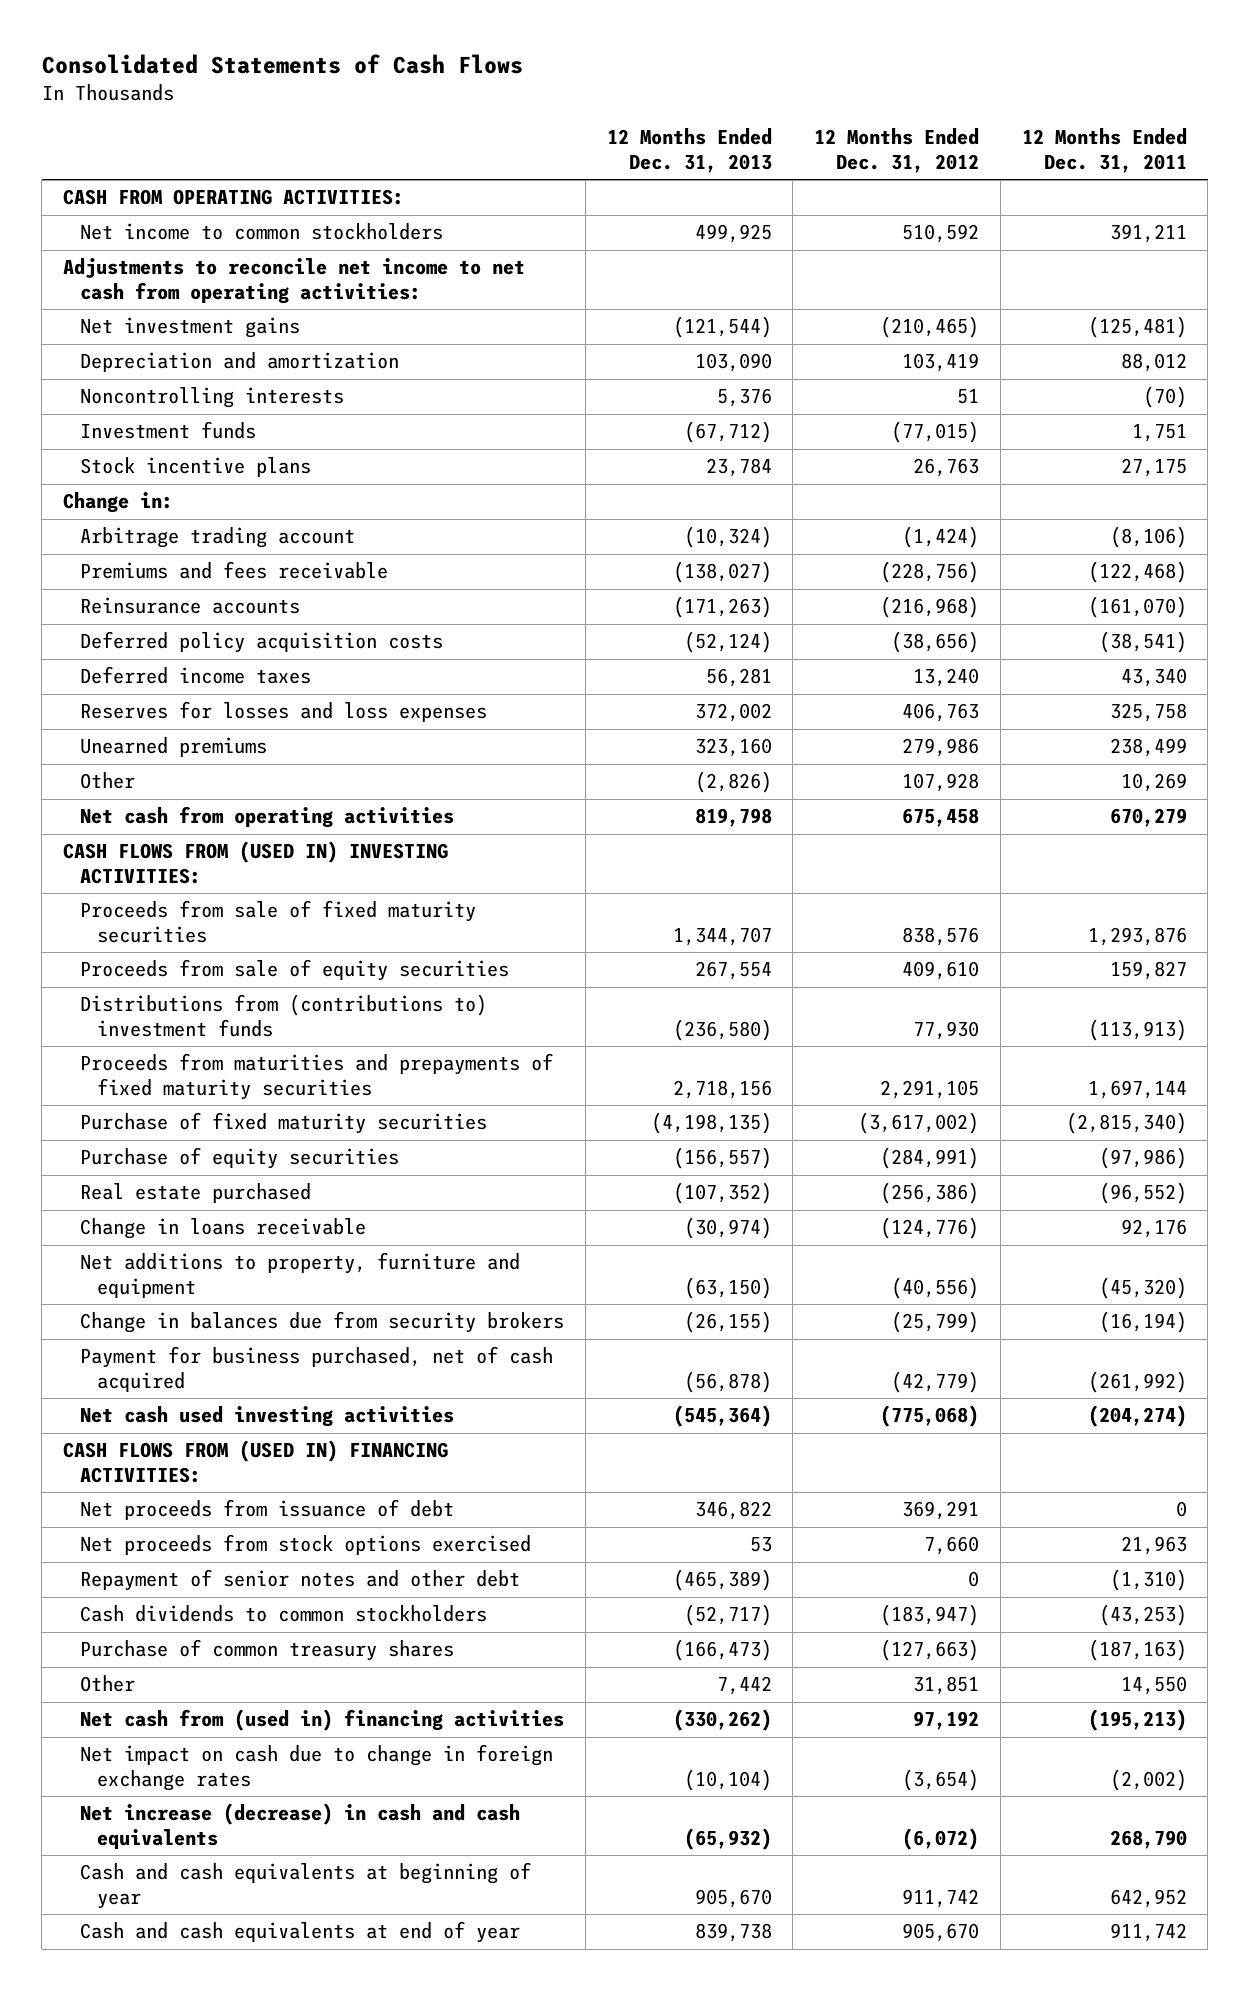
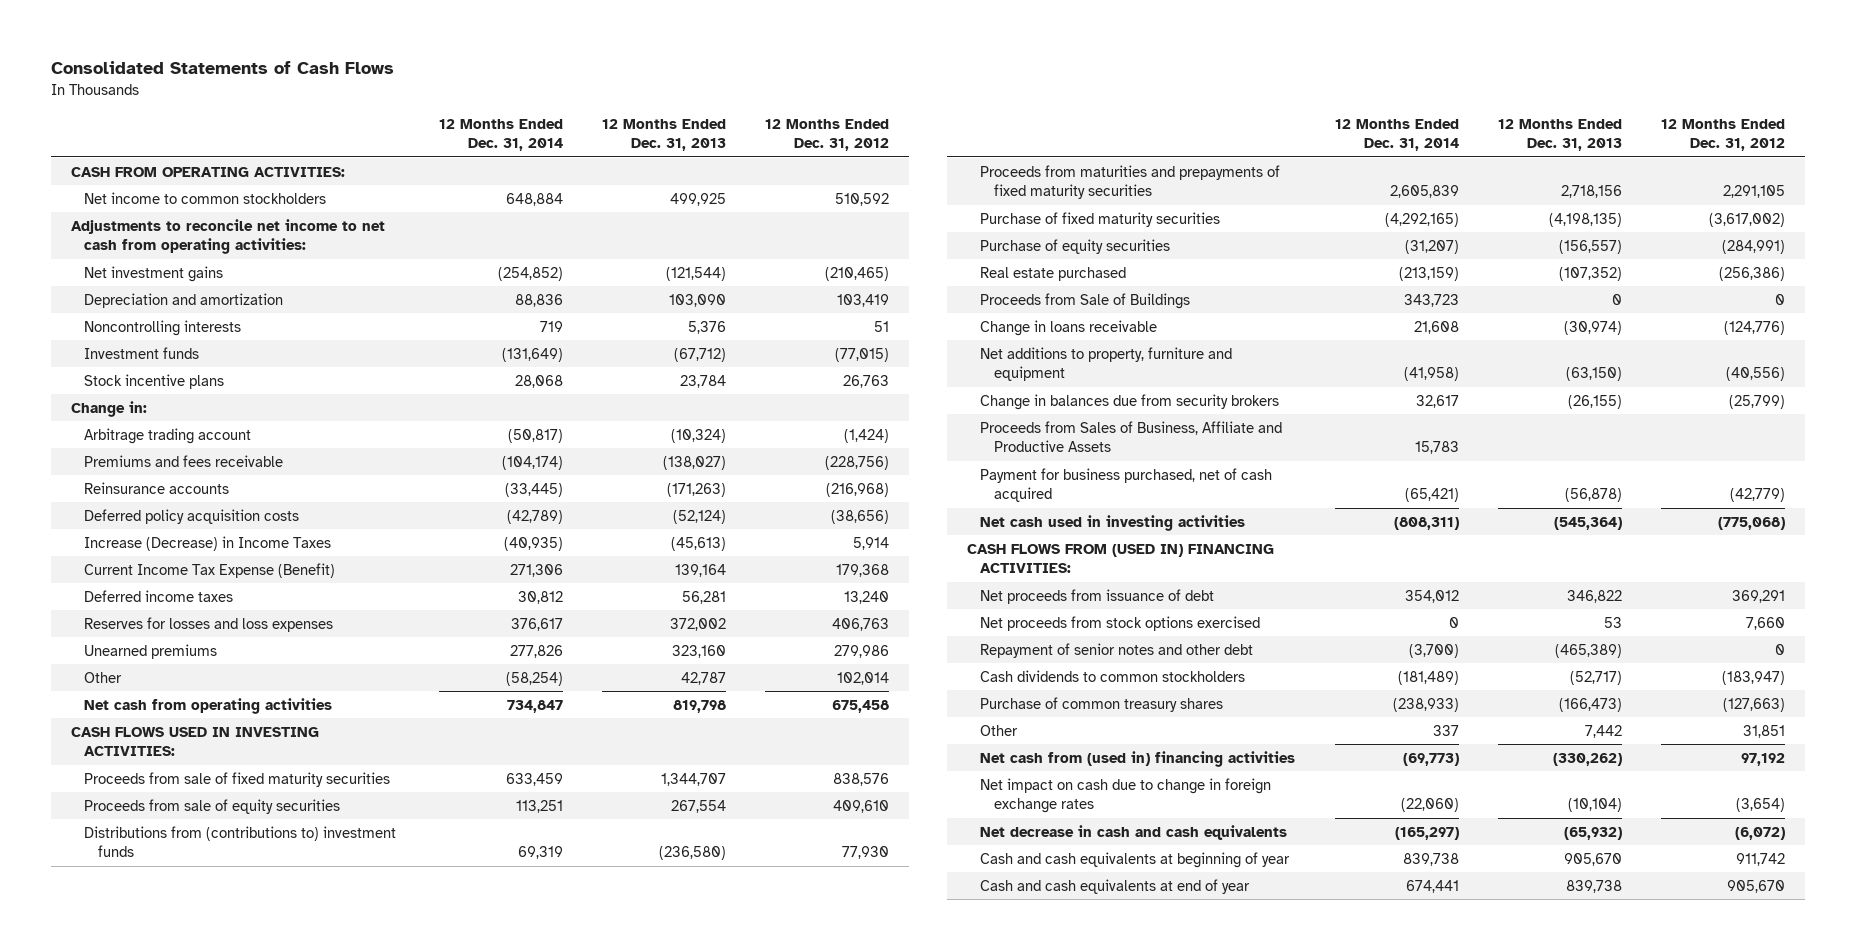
- | 12 Months Ended Dec. 31, 2013 | 12 Months Ended Dec. 31, 2012 | 12 Months Ended Dec. 31, 2011
+ | 12 Months Ended Dec. 31, 2014 | 12 Months Ended Dec. 31, 2013 | 12 Months Ended Dec. 31, 2012
+ Increase (Decrease) in Income Taxes | (40,935) | (45,613) | 5,914
+ Current Income Tax Expense (Benefit) | 271,306 | 139,164 | 179,368
- Other | (2,826) | 107,928 | 10,269
+ Other | (58,254) | 42,787 | 102,014
- CASH FLOWS FROM (USED IN) INVESTING ACTIVITIES:
+ CASH FLOWS USED IN INVESTING ACTIVITIES:
+ Proceeds from Sale of Buildings | 343,723 | 0 | 0
+ Proceeds from Sales of Business, Affiliate and Productive Assets | 15,783 | |
- Net cash used investing activities | (545,364) | (775,068) | (204,274)
+ Net cash used in investing activities | (808,311) | (545,364) | (775,068)
- Net increase (decrease) in cash and cash equivalents | (65,932) | (6,072) | 268,790
+ Net decrease in cash and cash equivalents | (165,297) | (65,932) | (6,072)

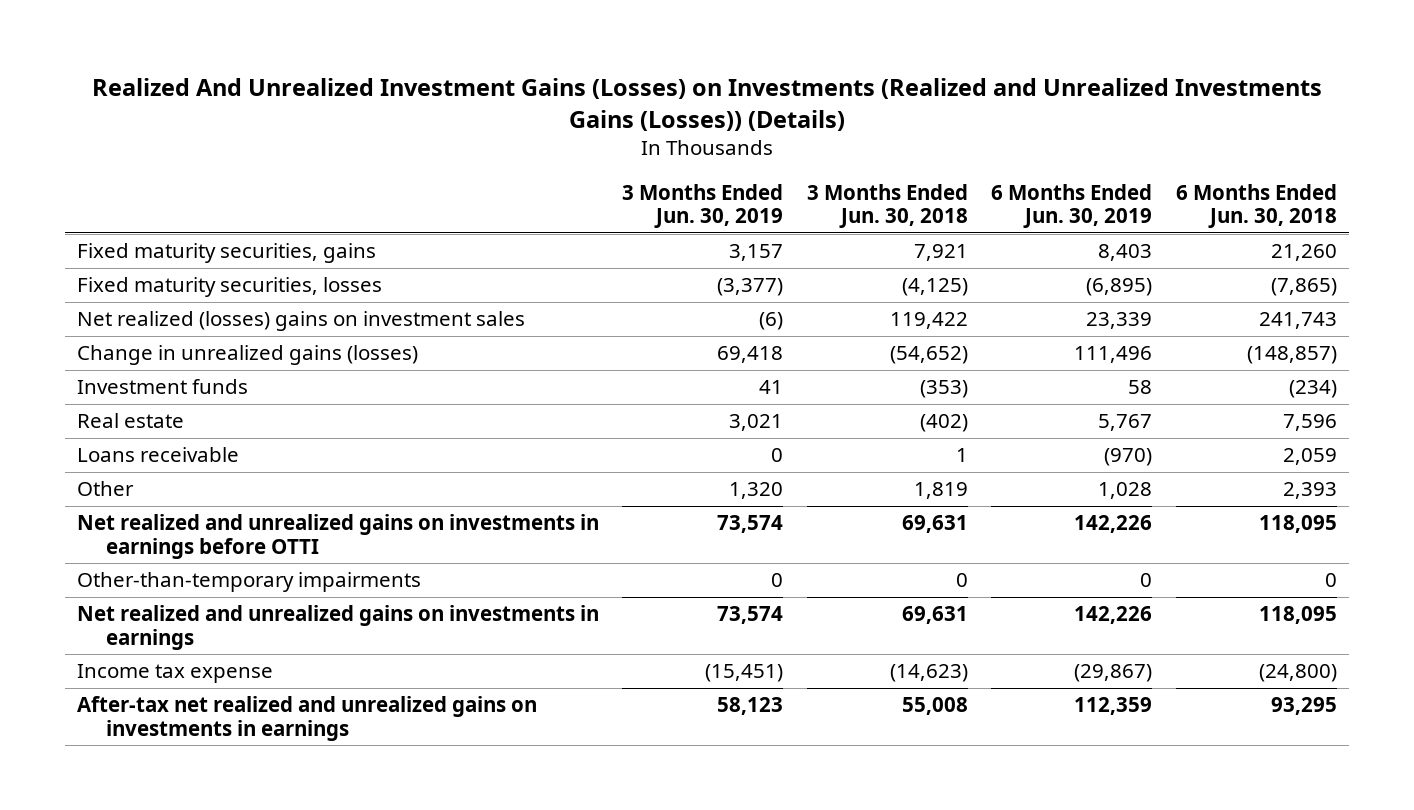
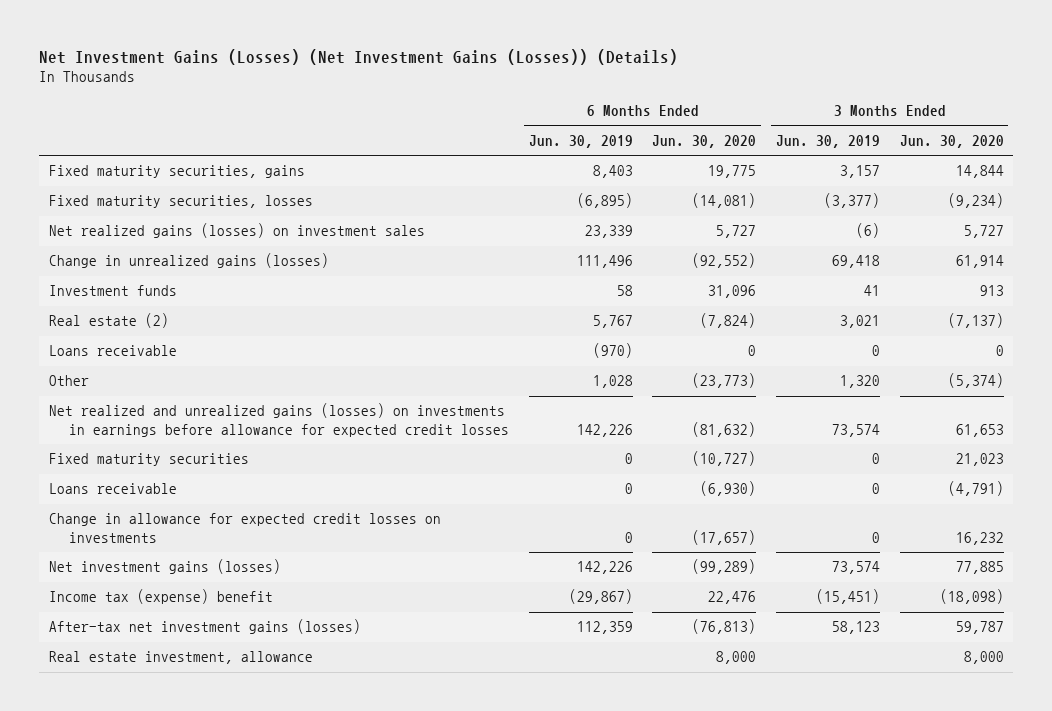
- Realized And Unrealized Investment Gains (Losses) on Investments (Realized and Unrealized Investments Gains (Losses)) (Details)
+ Net Investment Gains (Losses) (Net Investment Gains (Losses)) (Details)
- | 3 Months Ended Jun. 30, 2019 | 3 Months Ended Jun. 30, 2018 | 6 Months Ended Jun. 30, 2019 | 6 Months Ended Jun. 30, 2018
+ | 6 Months Ended Jun. 30, 2019 | 6 Months Ended Jun. 30, 2020 | 3 Months Ended Jun. 30, 2019 | 3 Months Ended Jun. 30, 2020
- Net realized (losses) gains on investment sales | (6) | 119,422 | 23,339 | 241,743
+ Net realized gains (losses) on investment sales | 23,339 | 5,727 | (6) | 5,727
- Real estate | 3,021 | (402) | 5,767 | 7,596
+ Real estate (2) | 5,767 | (7,824) | 3,021 | (7,137)
- Net realized and unrealized gains on investments in earnings before OTTI | 73,574 | 69,631 | 142,226 | 118,095
- Other-than-temporary impairments | 0 | 0 | 0 | 0
- Net realized and unrealized gains on investments in earnings | 73,574 | 69,631 | 142,226 | 118,095
- Income tax expense | (15,451) | (14,623) | (29,867) | (24,800)
- After-tax net realized and unrealized gains on investments in earnings | 58,123 | 55,008 | 112,359 | 93,295
+ Net realized and unrealized gains (losses) on investments in earnings before allowance for expected credit losses | 142,226 | (81,632) | 73,574 | 61,653
+ Fixed maturity securities | 0 | (10,727) | 0 | 21,023
+ Loans receivable | 0 | (6,930) | 0 | (4,791)
+ Change in allowance for expected credit losses on investments | 0 | (17,657) | 0 | 16,232
+ Net investment gains (losses) | 142,226 | (99,289) | 73,574 | 77,885
+ Income tax (expense) benefit | (29,867) | 22,476 | (15,451) | (18,098)
+ After-tax net investment gains (losses) | 112,359 | (76,813) | 58,123 | 59,787
+ Real estate investment, allowance | | 8,000 | | 8,000

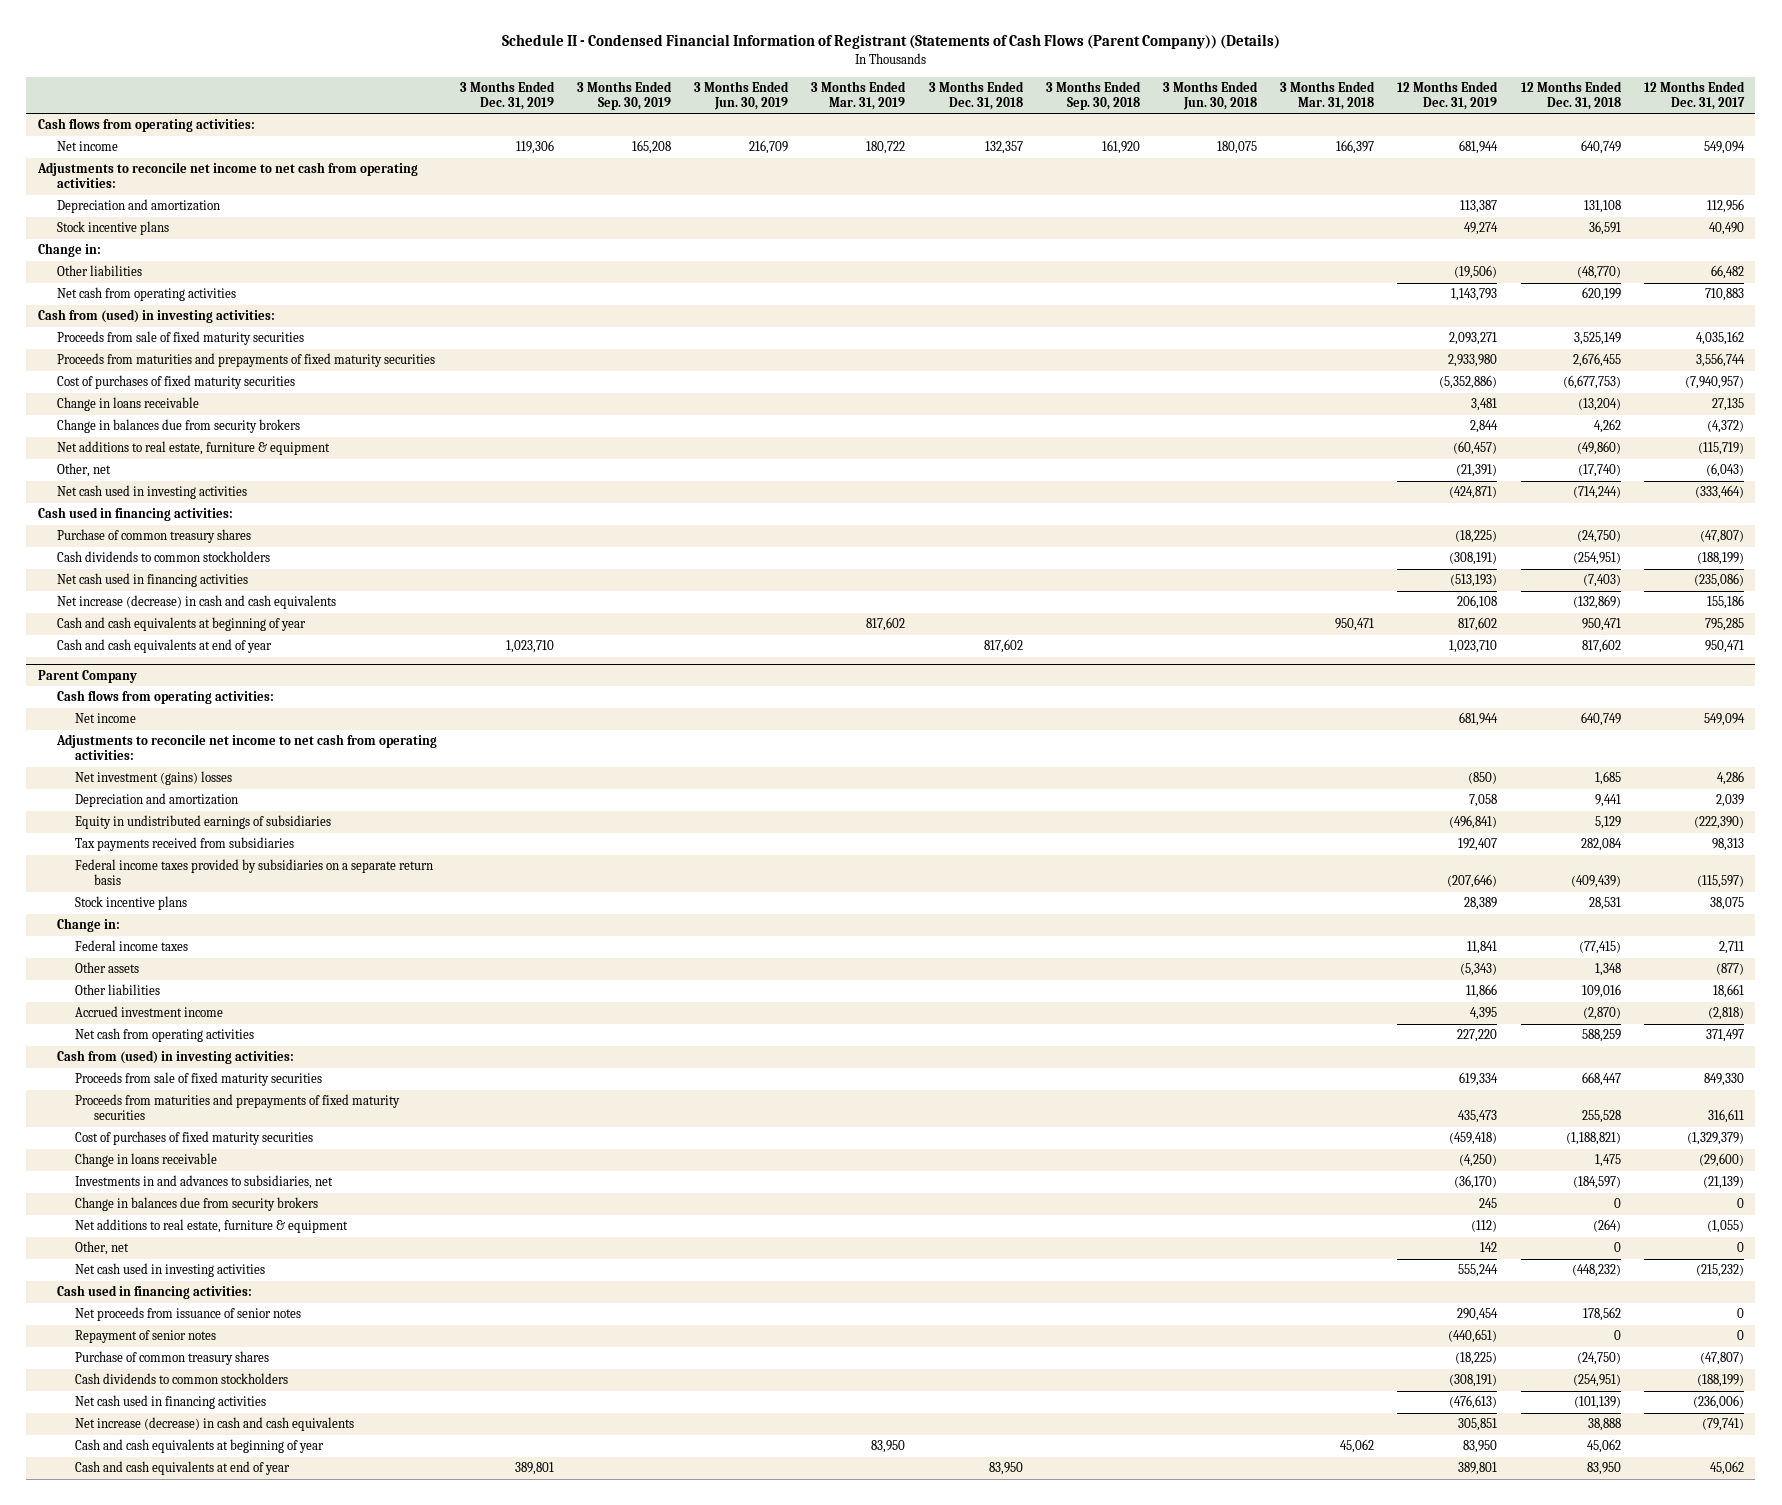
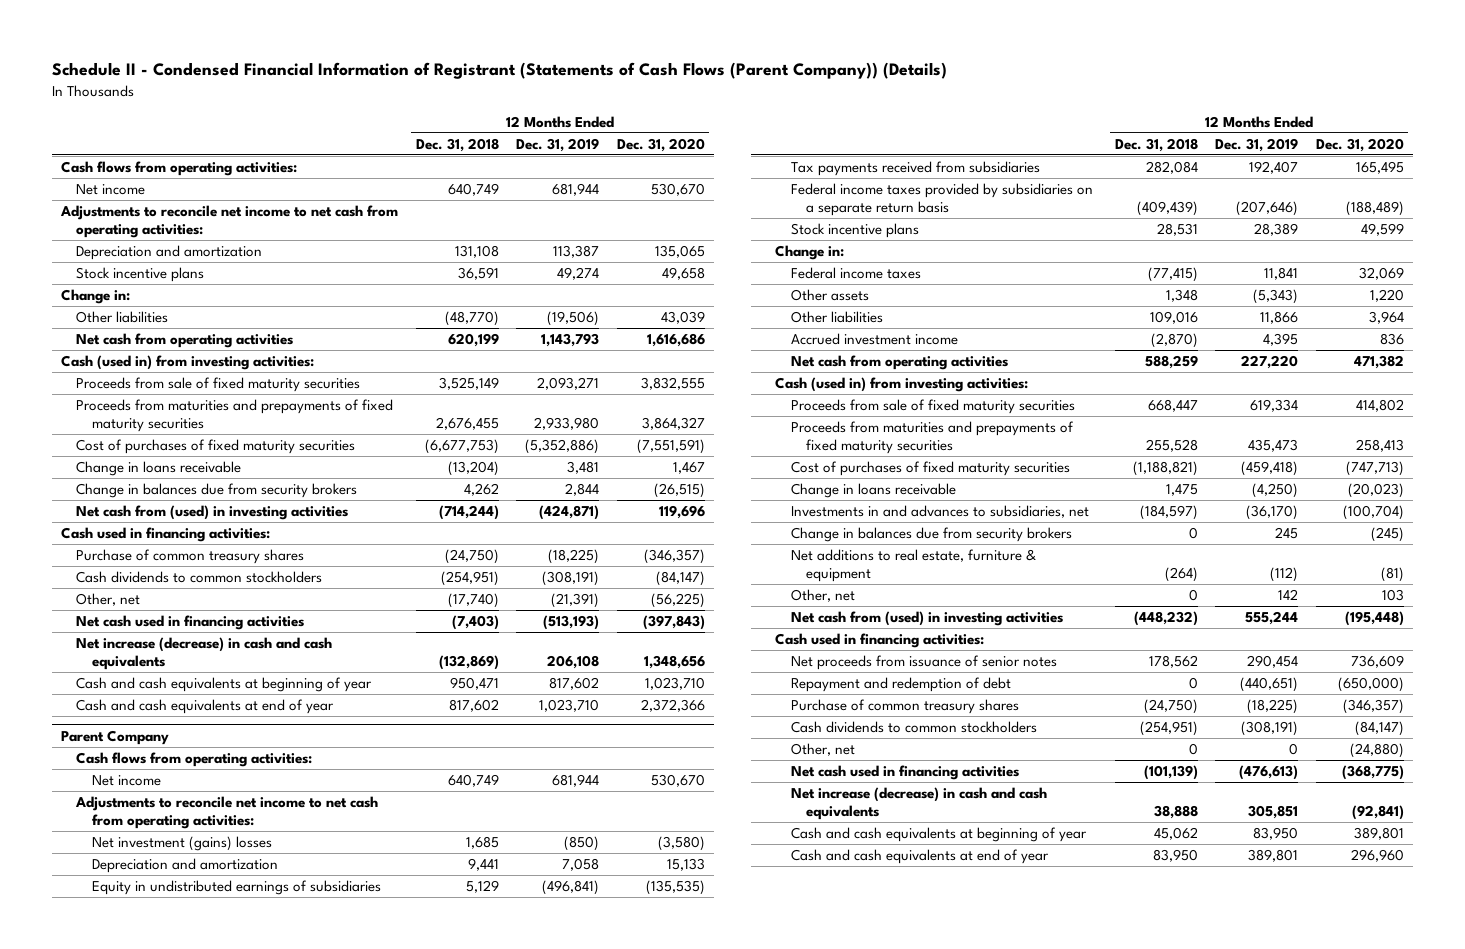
- | 3 Months Ended Dec. 31, 2019 | 3 Months Ended Sep. 30, 2019 | 3 Months Ended Jun. 30, 2019 | 3 Months Ended Mar. 31, 2019 | 3 Months Ended Dec. 31, 2018 | 3 Months Ended Sep. 30, 2018 | 3 Months Ended Jun. 30, 2018 | 3 Months Ended Mar. 31, 2018 | 12 Months Ended Dec. 31, 2019 | 12 Months Ended Dec. 31, 2018 | 12 Months Ended Dec. 31, 2017
+ | 12 Months Ended Dec. 31, 2018 | 12 Months Ended Dec. 31, 2019 | 12 Months Ended Dec. 31, 2020
- Cash from (used) in investing activities:
+ Cash (used in) from investing activities:
- Net additions to real estate, furniture & equipment | | | | | | | | | (60,457) | (49,860) | (115,719)
- Net cash used in investing activities | | | | | | | | | (424,871) | (714,244) | (333,464)
+ Net cash from (used) in investing activities | (714,244) | (424,871) | 119,696
moved down: Other, net | (17,740) | (21,391) | (56,225)
@ Parent Company
- Cash from (used) in investing activities:
+ Cash (used in) from investing activities:
- Net cash used in investing activities | | | | | | | | | 555,244 | (448,232) | (215,232)
+ Net cash from (used) in investing activities | (448,232) | 555,244 | (195,448)
- Repayment of senior notes | | | | | | | | | (440,651) | 0 | 0
+ Repayment and redemption of debt | 0 | (440,651) | (650,000)
+ Other, net | 0 | 0 | (24,880)

